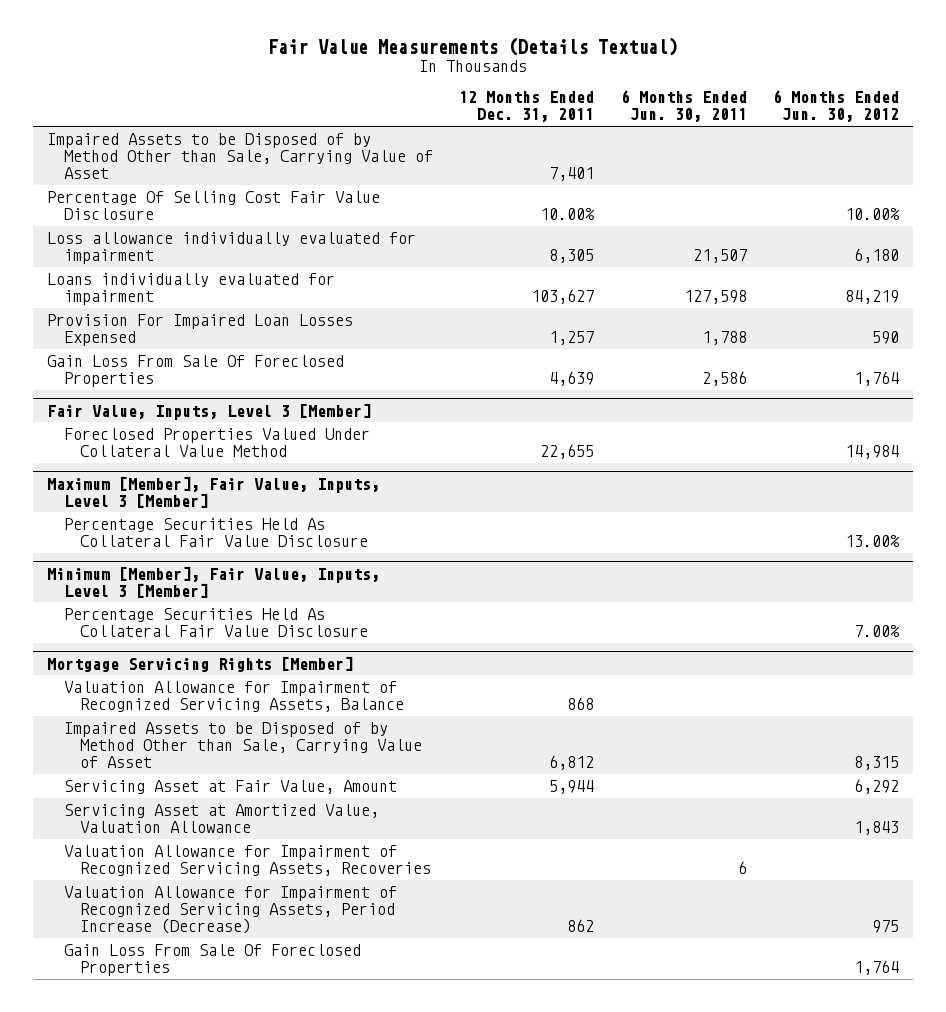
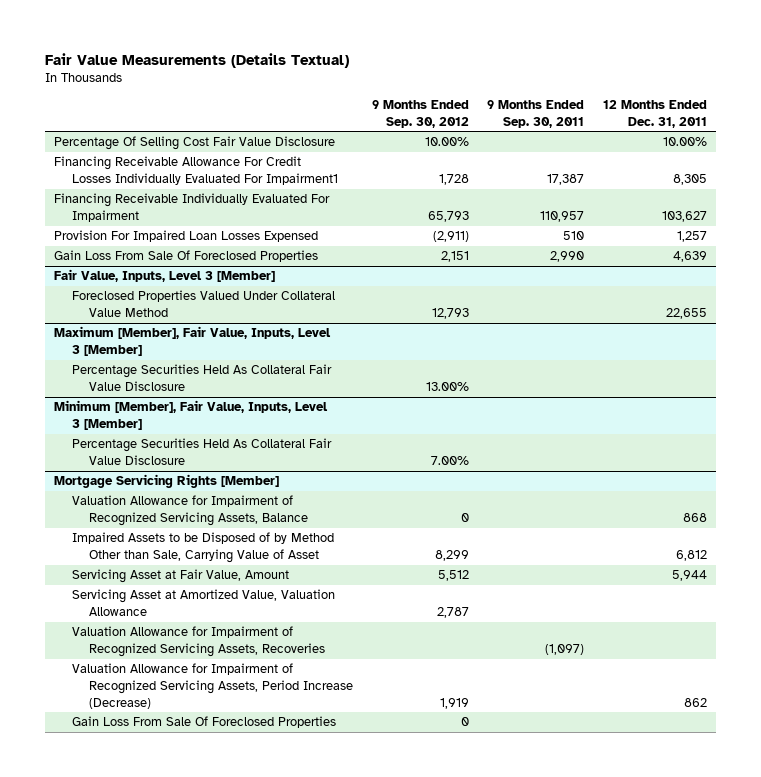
- | 12 Months Ended Dec. 31, 2011 | 6 Months Ended Jun. 30, 2011 | 6 Months Ended Jun. 30, 2012
+ | 9 Months Ended Sep. 30, 2012 | 9 Months Ended Sep. 30, 2011 | 12 Months Ended Dec. 31, 2011
- Impaired Assets to be Disposed of by Method Other than Sale, Carrying Value of Asset | 7,401 | |
- Loss allowance individually evaluated for impairment | 8,305 | 21,507 | 6,180
- Loans individually evaluated for impairment | 103,627 | 127,598 | 84,219
+ Financing Receivable Allowance For Credit Losses Individually Evaluated For Impairment1 | 1,728 | 17,387 | 8,305
+ Financing Receivable Individually Evaluated For Impairment | 65,793 | 110,957 | 103,627

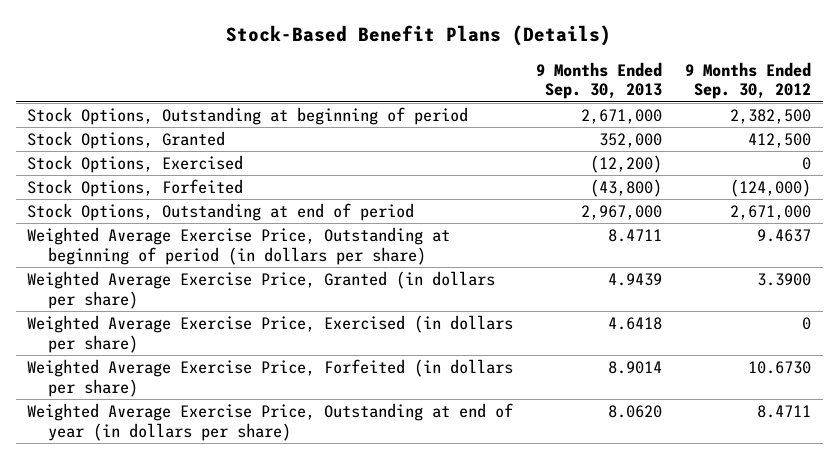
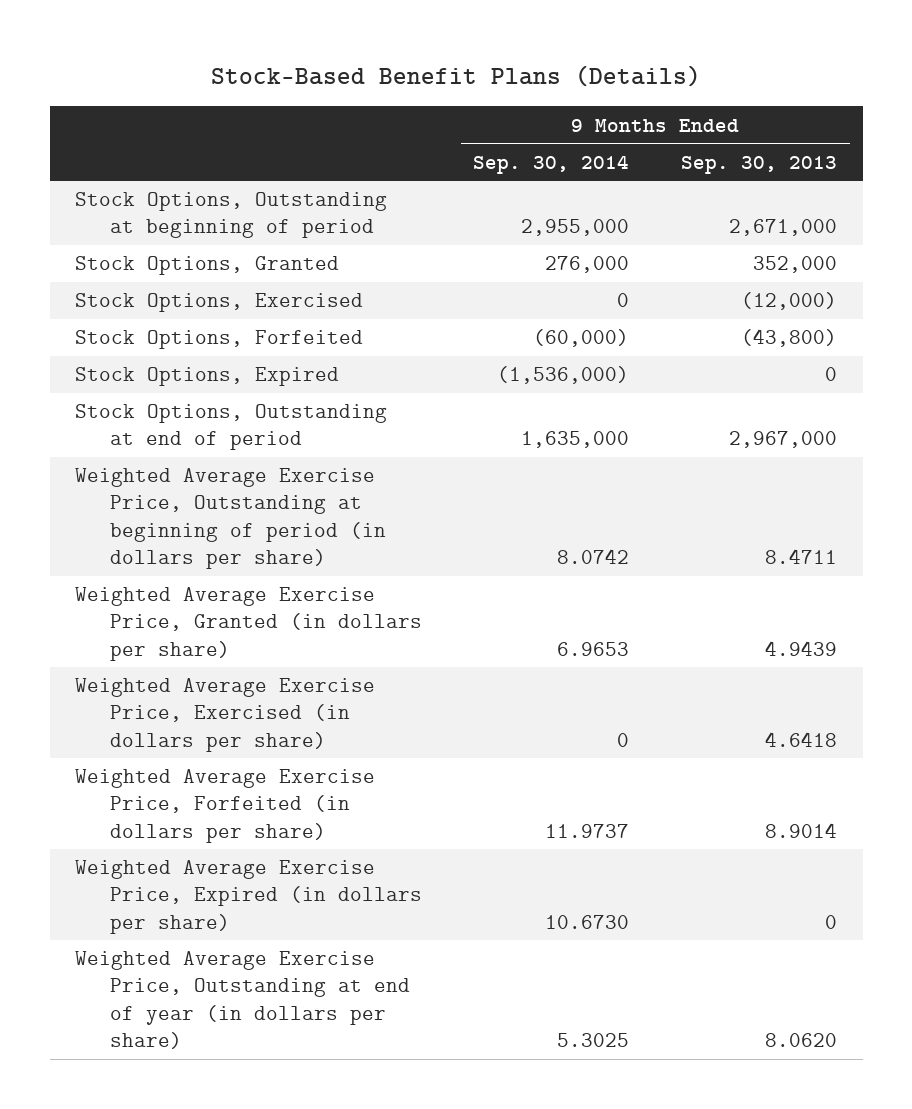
- | 9 Months Ended Sep. 30, 2013 | 9 Months Ended Sep. 30, 2012
+ | 9 Months Ended Sep. 30, 2014 | 9 Months Ended Sep. 30, 2013
- Stock Options, Exercised | (12,200) | 0
+ Stock Options, Exercised | 0 | (12,000)
+ Stock Options, Expired | (1,536,000) | 0
+ Weighted Average Exercise Price, Expired (in dollars per share) | 10.6730 | 0

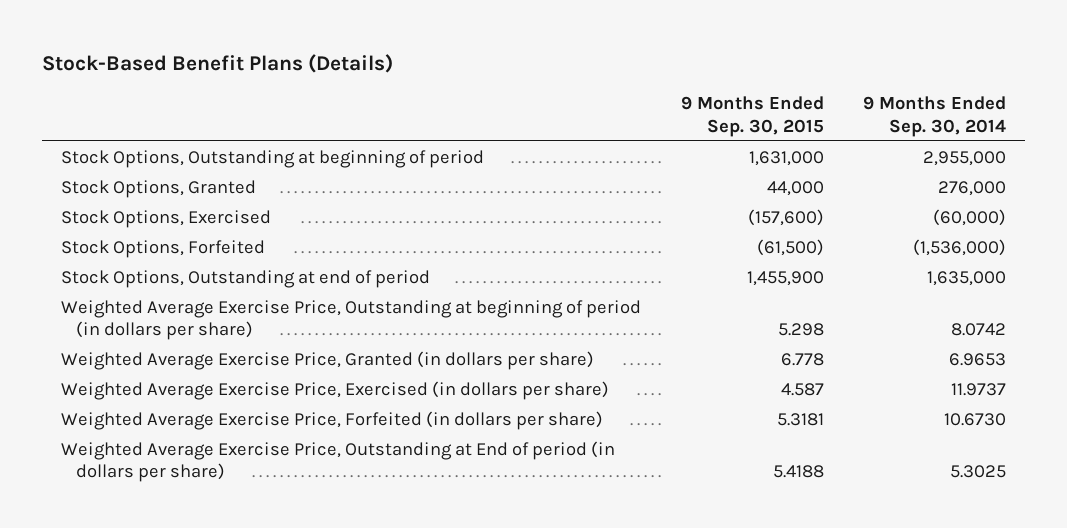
- | 9 Months Ended Sep. 30, 2014 | 9 Months Ended Sep. 30, 2013
+ | 9 Months Ended Sep. 30, 2015 | 9 Months Ended Sep. 30, 2014
- Stock Options, Exercised | 0 | (12,000)
- Stock Options, Forfeited | (60,000) | (43,800)
- Stock Options, Expired | (1,536,000) | 0
+ Stock Options, Exercised | (157,600) | (60,000)
+ Stock Options, Forfeited | (61,500) | (1,536,000)
- Weighted Average Exercise Price, Exercised (in dollars per share) | 0 | 4.6418
- Weighted Average Exercise Price, Forfeited (in dollars per share) | 11.9737 | 8.9014
- Weighted Average Exercise Price, Expired (in dollars per share) | 10.6730 | 0
- Weighted Average Exercise Price, Outstanding at end of year (in dollars per share) | 5.3025 | 8.0620
+ Weighted Average Exercise Price, Exercised (in dollars per share) | 4.587 | 11.9737
+ Weighted Average Exercise Price, Forfeited (in dollars per share) | 5.3181 | 10.6730
+ Weighted Average Exercise Price, Outstanding at End of period (in dollars per share) | 5.4188 | 5.3025

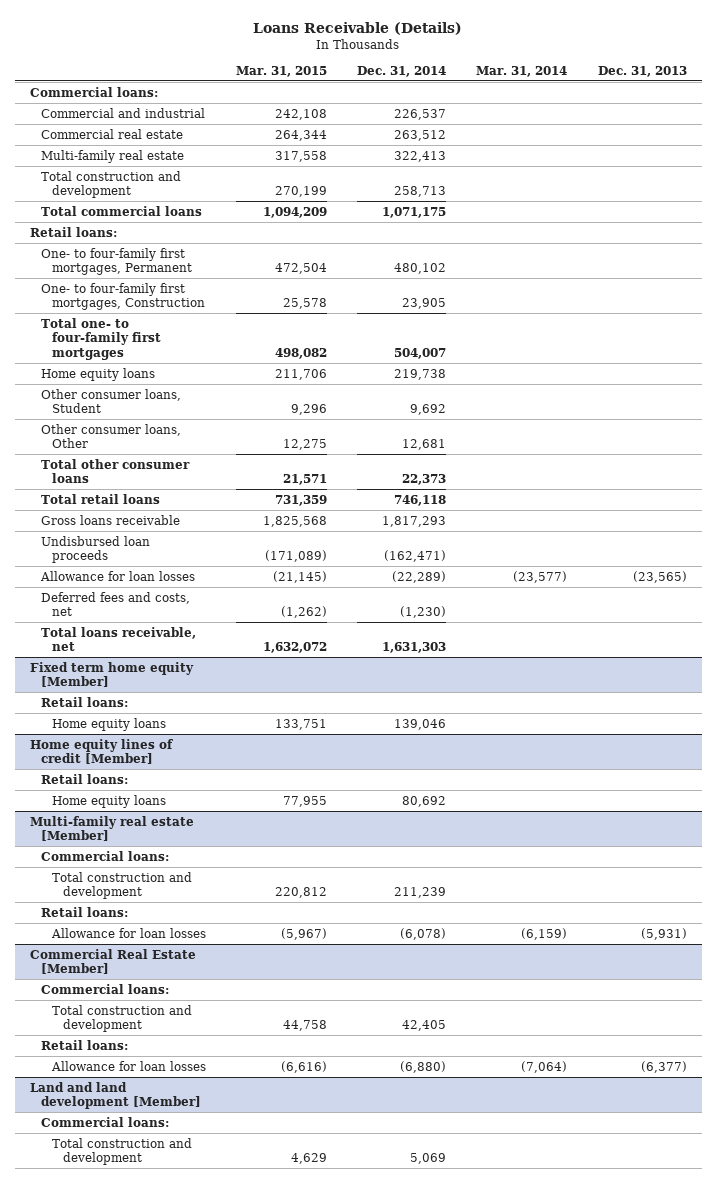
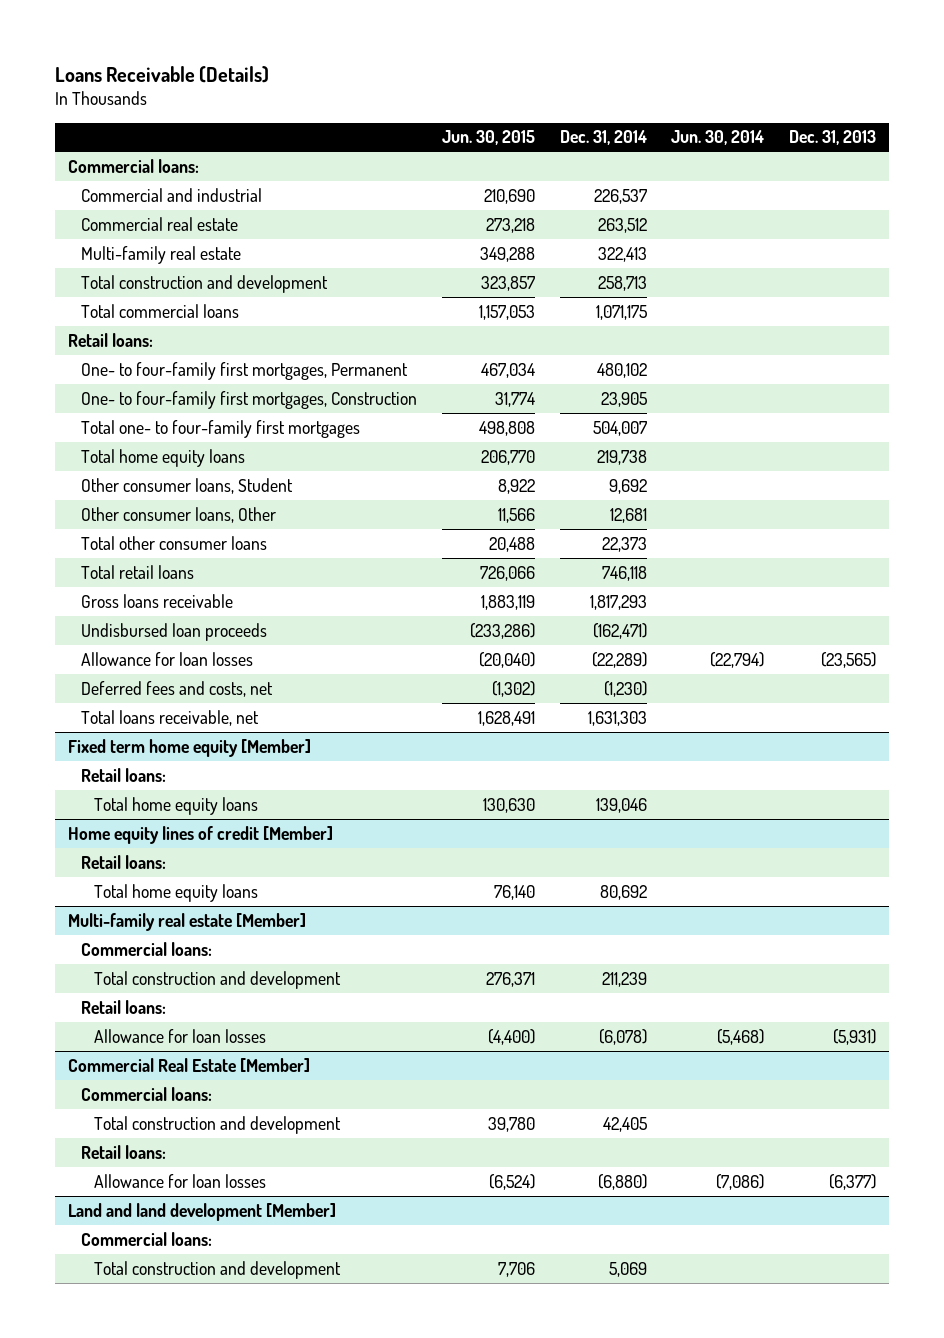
- | Mar. 31, 2015 | Dec. 31, 2014 | Mar. 31, 2014 | Dec. 31, 2013
+ | Jun. 30, 2015 | Dec. 31, 2014 | Jun. 30, 2014 | Dec. 31, 2013
- Home equity loans | 211,706 | 219,738 | |
+ Total home equity loans | 206,770 | 219,738 | |
@ Fixed term home equity [Member]
- Home equity loans | 133,751 | 139,046 | |
+ Total home equity loans | 130,630 | 139,046 | |
@ Home equity lines of credit [Member]
- Home equity loans | 77,955 | 80,692 | |
+ Total home equity loans | 76,140 | 80,692 | |

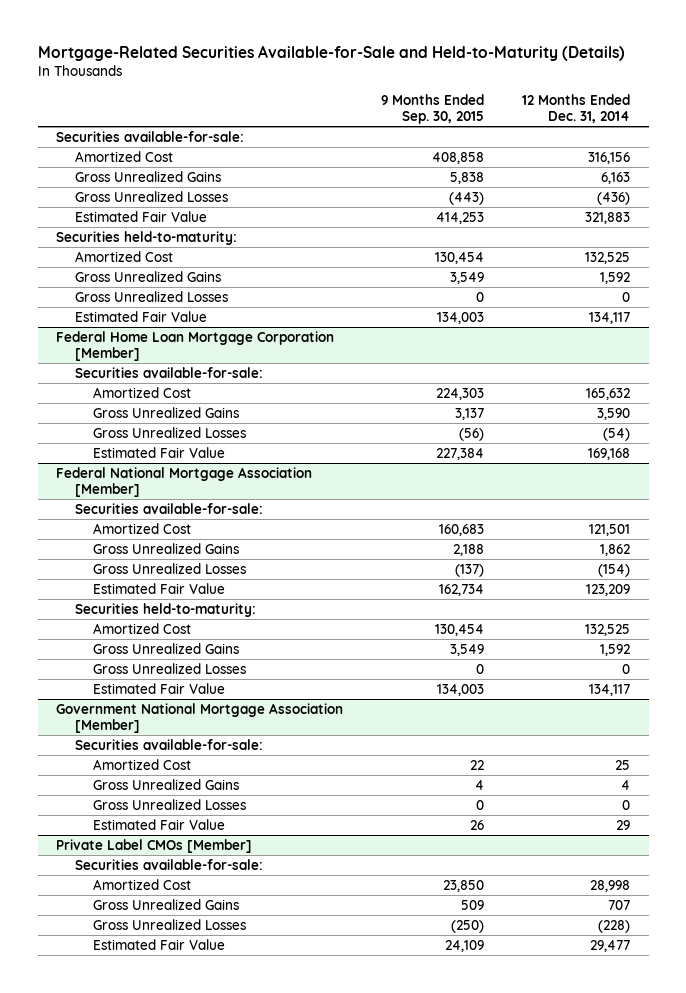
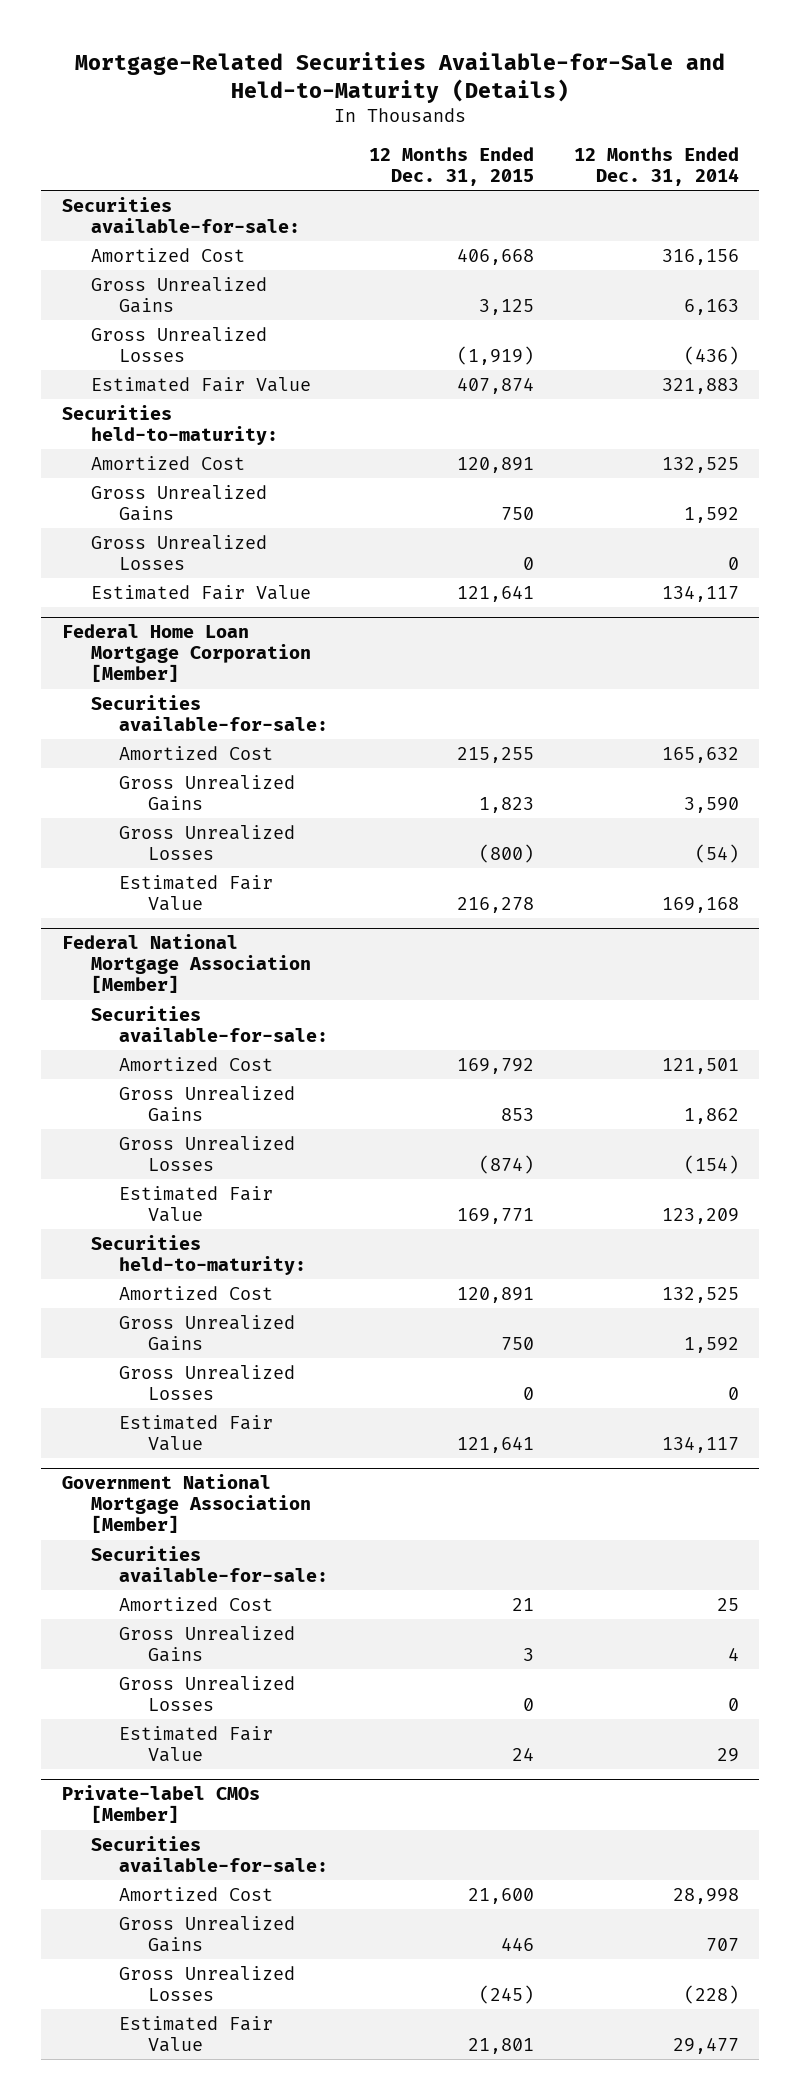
- | 9 Months Ended Sep. 30, 2015 | 12 Months Ended Dec. 31, 2014
+ | 12 Months Ended Dec. 31, 2015 | 12 Months Ended Dec. 31, 2014
- Private Label CMOs [Member]
+ Private-label CMOs [Member]

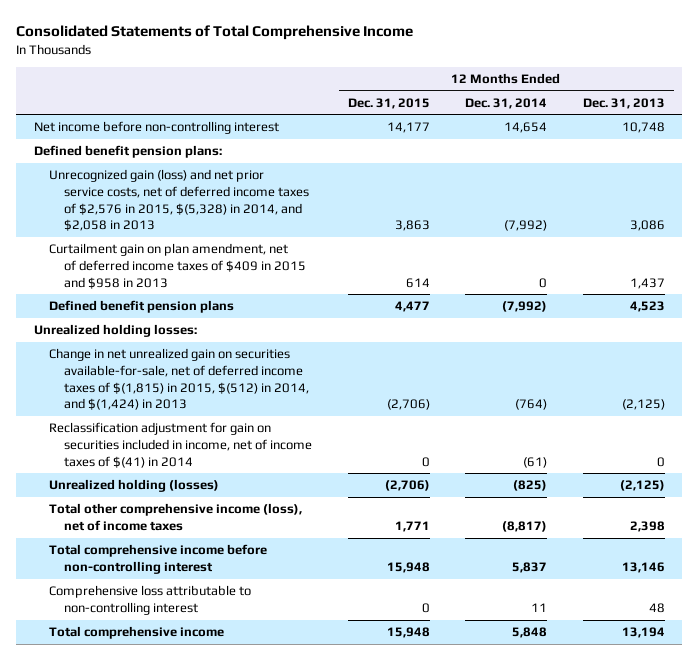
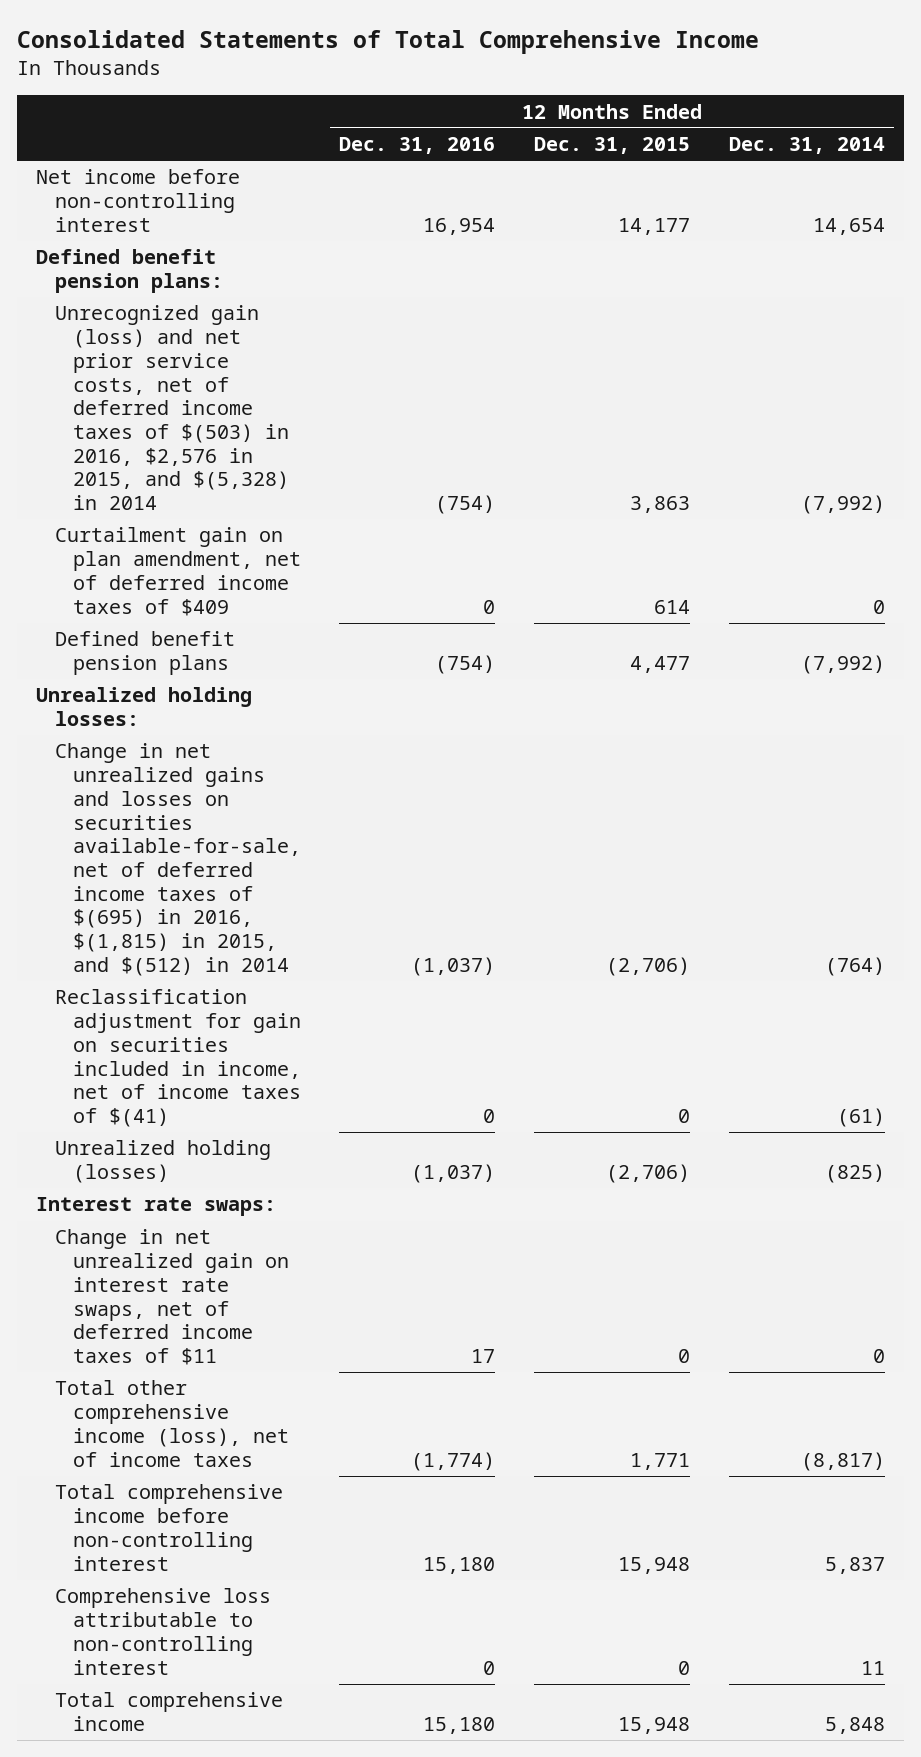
- | 12 Months Ended Dec. 31, 2015 | 12 Months Ended Dec. 31, 2014 | 12 Months Ended Dec. 31, 2013
+ | 12 Months Ended Dec. 31, 2016 | 12 Months Ended Dec. 31, 2015 | 12 Months Ended Dec. 31, 2014
- Unrecognized gain (loss) and net prior service costs, net of deferred income taxes of $2,576 in 2015, $(5,328) in 2014, and $2,058 in 2013 | 3,863 | (7,992) | 3,086
- Curtailment gain on plan amendment, net of deferred income taxes of $409 in 2015 and $958 in 2013 | 614 | 0 | 1,437
+ Unrecognized gain (loss) and net prior service costs, net of deferred income taxes of $(503) in 2016, $2,576 in 2015, and $(5,328) in 2014 | (754) | 3,863 | (7,992)
+ Curtailment gain on plan amendment, net of deferred income taxes of $409 | 0 | 614 | 0
- Change in net unrealized gain on securities available-for-sale, net of deferred income taxes of $(1,815) in 2015, $(512) in 2014, and $(1,424) in 2013 | (2,706) | (764) | (2,125)
- Reclassification adjustment for gain on securities included in income, net of income taxes of $(41) in 2014 | 0 | (61) | 0
+ Change in net unrealized gains and losses on securities available-for-sale, net of deferred income taxes of $(695) in 2016, $(1,815) in 2015, and $(512) in 2014 | (1,037) | (2,706) | (764)
+ Reclassification adjustment for gain on securities included in income, net of income taxes of $(41) | 0 | 0 | (61)
+ Interest rate swaps:
+ Change in net unrealized gain on interest rate swaps, net of deferred income taxes of $11 | 17 | 0 | 0

